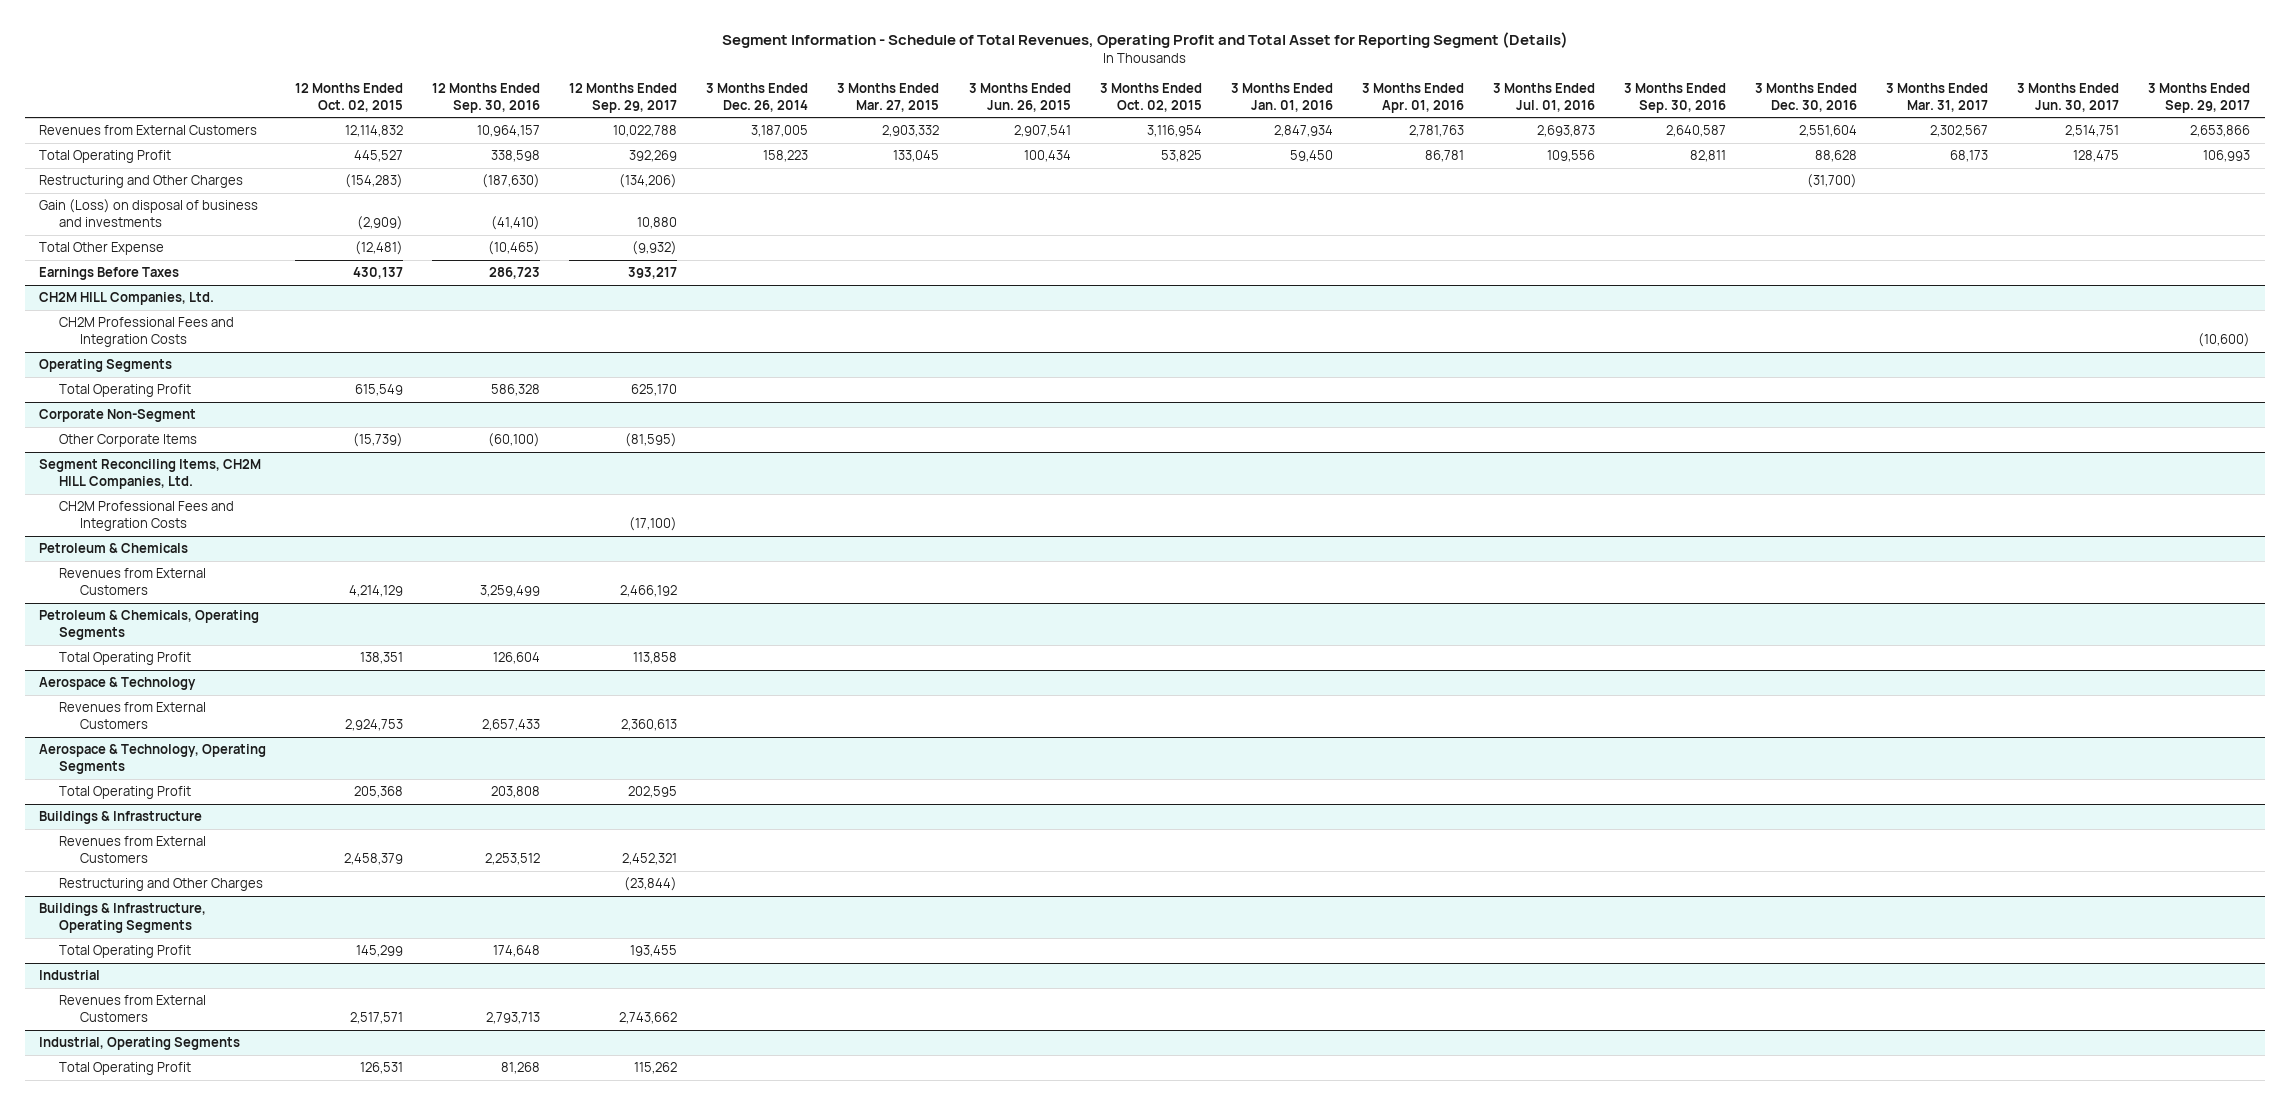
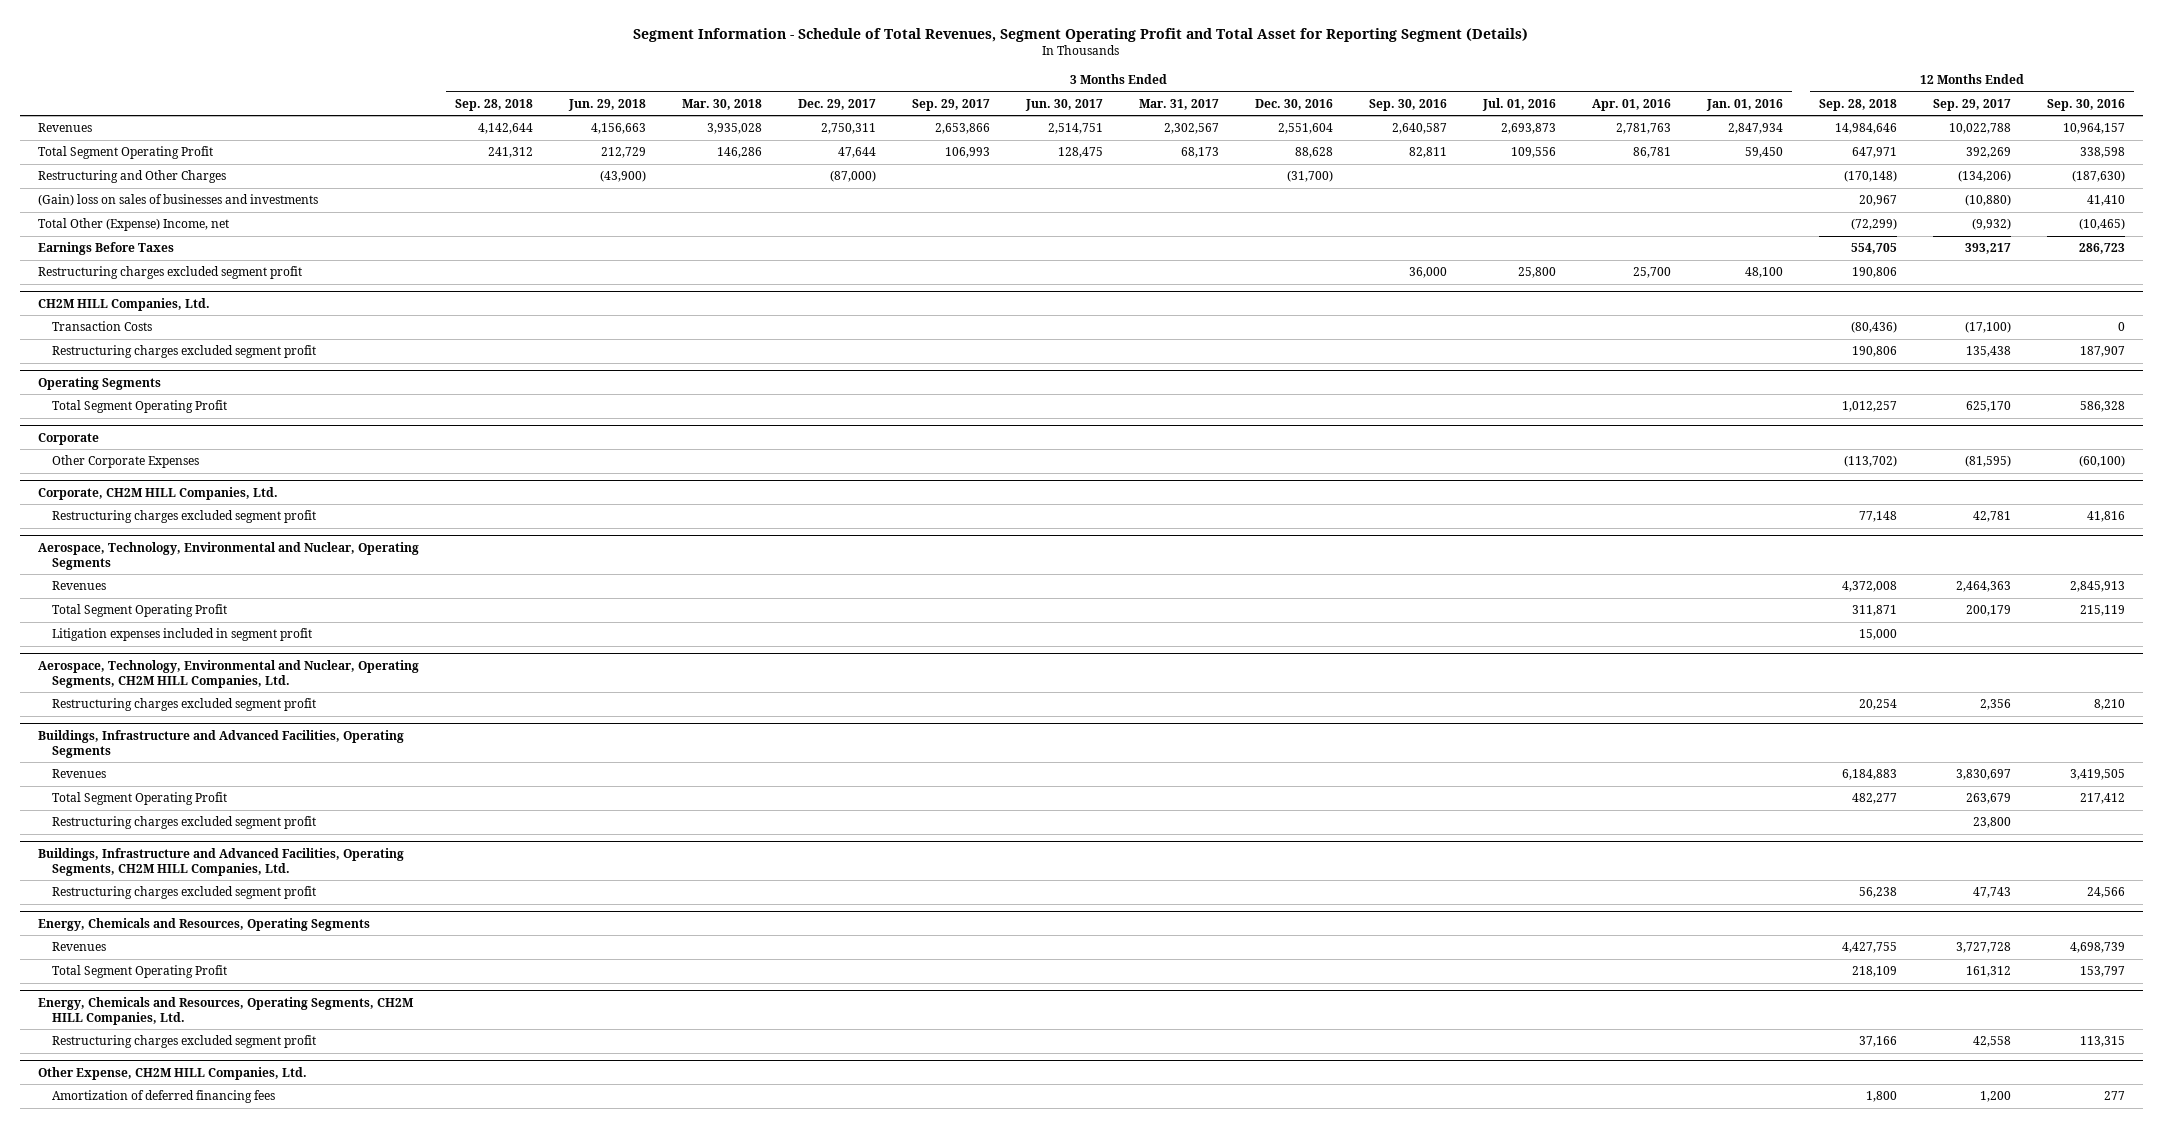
- Segment Information - Schedule of Total Revenues, Operating Profit and Total Asset for Reporting Segment (Details)
+ Segment Information - Schedule of Total Revenues, Segment Operating Profit and Total Asset for Reporting Segment (Details)
- | 12 Months Ended Oct. 02, 2015 | 12 Months Ended Sep. 30, 2016 | 12 Months Ended Sep. 29, 2017 | 3 Months Ended Dec. 26, 2014 | 3 Months Ended Mar. 27, 2015 | 3 Months Ended Jun. 26, 2015 | 3 Months Ended Oct. 02, 2015 | 3 Months Ended Jan. 01, 2016 | 3 Months Ended Apr. 01, 2016 | 3 Months Ended Jul. 01, 2016 | 3 Months Ended Sep. 30, 2016 | 3 Months Ended Dec. 30, 2016 | 3 Months Ended Mar. 31, 2017 | 3 Months Ended Jun. 30, 2017 | 3 Months Ended Sep. 29, 2017
+ | 3 Months Ended Sep. 28, 2018 | 3 Months Ended Jun. 29, 2018 | 3 Months Ended Mar. 30, 2018 | 3 Months Ended Dec. 29, 2017 | 3 Months Ended Sep. 29, 2017 | 3 Months Ended Jun. 30, 2017 | 3 Months Ended Mar. 31, 2017 | 3 Months Ended Dec. 30, 2016 | 3 Months Ended Sep. 30, 2016 | 3 Months Ended Jul. 01, 2016 | 3 Months Ended Apr. 01, 2016 | 3 Months Ended Jan. 01, 2016 | 12 Months Ended Sep. 28, 2018 | 12 Months Ended Sep. 29, 2017 | 12 Months Ended Sep. 30, 2016
- Revenues from External Customers | 12,114,832 | 10,964,157 | 10,022,788 | 3,187,005 | 2,903,332 | 2,907,541 | 3,116,954 | 2,847,934 | 2,781,763 | 2,693,873 | 2,640,587 | 2,551,604 | 2,302,567 | 2,514,751 | 2,653,866
- Total Operating Profit | 445,527 | 338,598 | 392,269 | 158,223 | 133,045 | 100,434 | 53,825 | 59,450 | 86,781 | 109,556 | 82,811 | 88,628 | 68,173 | 128,475 | 106,993
+ Revenues | 4,142,644 | 4,156,663 | 3,935,028 | 2,750,311 | 2,653,866 | 2,514,751 | 2,302,567 | 2,551,604 | 2,640,587 | 2,693,873 | 2,781,763 | 2,847,934 | 14,984,646 | 10,022,788 | 10,964,157
+ Total Segment Operating Profit | 241,312 | 212,729 | 146,286 | 47,644 | 106,993 | 128,475 | 68,173 | 88,628 | 82,811 | 109,556 | 86,781 | 59,450 | 647,971 | 392,269 | 338,598
- Gain (Loss) on disposal of business and investments | (2,909) | (41,410) | 10,880 | | | | | | | | | | | |
- Total Other Expense | (12,481) | (10,465) | (9,932) | | | | | | | | | | | |
+ (Gain) loss on sales of businesses and investments | | | | | | | | | | | | | 20,967 | (10,880) | 41,410
+ Total Other (Expense) Income, net | | | | | | | | | | | | | (72,299) | (9,932) | (10,465)
+ Restructuring charges excluded segment profit | | | | | | | | | 36,000 | 25,800 | 25,700 | 48,100 | 190,806 | |
@ CH2M HILL Companies, Ltd.
- CH2M Professional Fees and Integration Costs | | | | | | | | | | | | | | | (10,600)
+ Transaction Costs | | | | | | | | | | | | | (80,436) | (17,100) | 0
+ Restructuring charges excluded segment profit | | | | | | | | | | | | | 190,806 | 135,438 | 187,907
@ Operating Segments
- Total Operating Profit | 615,549 | 586,328 | 625,170 | | | | | | | | | | | |
- Corporate Non-Segment
- Other Corporate Items | (15,739) | (60,100) | (81,595) | | | | | | | | | | | |
- Segment Reconciling Items, CH2M HILL Companies, Ltd.
- CH2M Professional Fees and Integration Costs | | | (17,100) | | | | | | | | | | | |
- Petroleum & Chemicals
- Revenues from External Customers | 4,214,129 | 3,259,499 | 2,466,192 | | | | | | | | | | | |
- Petroleum & Chemicals, Operating Segments
- Total Operating Profit | 138,351 | 126,604 | 113,858 | | | | | | | | | | | |
- Aerospace & Technology
- Revenues from External Customers | 2,924,753 | 2,657,433 | 2,360,613 | | | | | | | | | | | |
- Aerospace & Technology, Operating Segments
- Total Operating Profit | 205,368 | 203,808 | 202,595 | | | | | | | | | | | |
- Buildings & Infrastructure
- Revenues from External Customers | 2,458,379 | 2,253,512 | 2,452,321 | | | | | | | | | | | |
- Restructuring and Other Charges | | | (23,844) | | | | | | | | | | | |
- Buildings & Infrastructure, Operating Segments
- Total Operating Profit | 145,299 | 174,648 | 193,455 | | | | | | | | | | | |
- Industrial
- Revenues from External Customers | 2,517,571 | 2,793,713 | 2,743,662 | | | | | | | | | | | |
- Industrial, Operating Segments
- Total Operating Profit | 126,531 | 81,268 | 115,262 | | | | | | | | | | | |
@ Operating Segments
+ Total Segment Operating Profit | | | | | | | | | | | | | 1,012,257 | 625,170 | 586,328
+ Corporate
+ Other Corporate Expenses | | | | | | | | | | | | | (113,702) | (81,595) | (60,100)
+ Corporate, CH2M HILL Companies, Ltd.
+ Restructuring charges excluded segment profit | | | | | | | | | | | | | 77,148 | 42,781 | 41,816
+ Aerospace, Technology, Environmental and Nuclear, Operating Segments
+ Revenues | | | | | | | | | | | | | 4,372,008 | 2,464,363 | 2,845,913
+ Total Segment Operating Profit | | | | | | | | | | | | | 311,871 | 200,179 | 215,119
+ Litigation expenses included in segment profit | | | | | | | | | | | | | 15,000 | |
+ Aerospace, Technology, Environmental and Nuclear, Operating Segments, CH2M HILL Companies, Ltd.
+ Restructuring charges excluded segment profit | | | | | | | | | | | | | 20,254 | 2,356 | 8,210
+ Buildings, Infrastructure and Advanced Facilities, Operating Segments
+ Revenues | | | | | | | | | | | | | 6,184,883 | 3,830,697 | 3,419,505
+ Total Segment Operating Profit | | | | | | | | | | | | | 482,277 | 263,679 | 217,412
+ Restructuring charges excluded segment profit | | | | | | | | | | | | | | 23,800 |
+ Buildings, Infrastructure and Advanced Facilities, Operating Segments, CH2M HILL Companies, Ltd.
+ Restructuring charges excluded segment profit | | | | | | | | | | | | | 56,238 | 47,743 | 24,566
+ Energy, Chemicals and Resources, Operating Segments
+ Revenues | | | | | | | | | | | | | 4,427,755 | 3,727,728 | 4,698,739
+ Total Segment Operating Profit | | | | | | | | | | | | | 218,109 | 161,312 | 153,797
+ Energy, Chemicals and Resources, Operating Segments, CH2M HILL Companies, Ltd.
+ Restructuring charges excluded segment profit | | | | | | | | | | | | | 37,166 | 42,558 | 113,315
+ Other Expense, CH2M HILL Companies, Ltd.
+ Amortization of deferred financing fees | | | | | | | | | | | | | 1,800 | 1,200 | 277

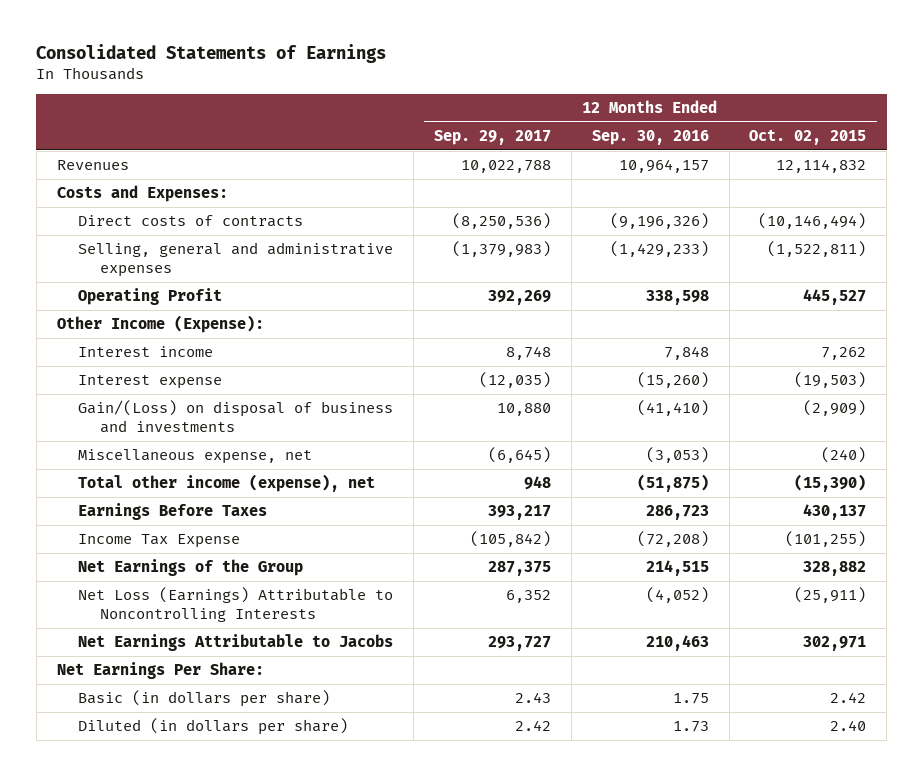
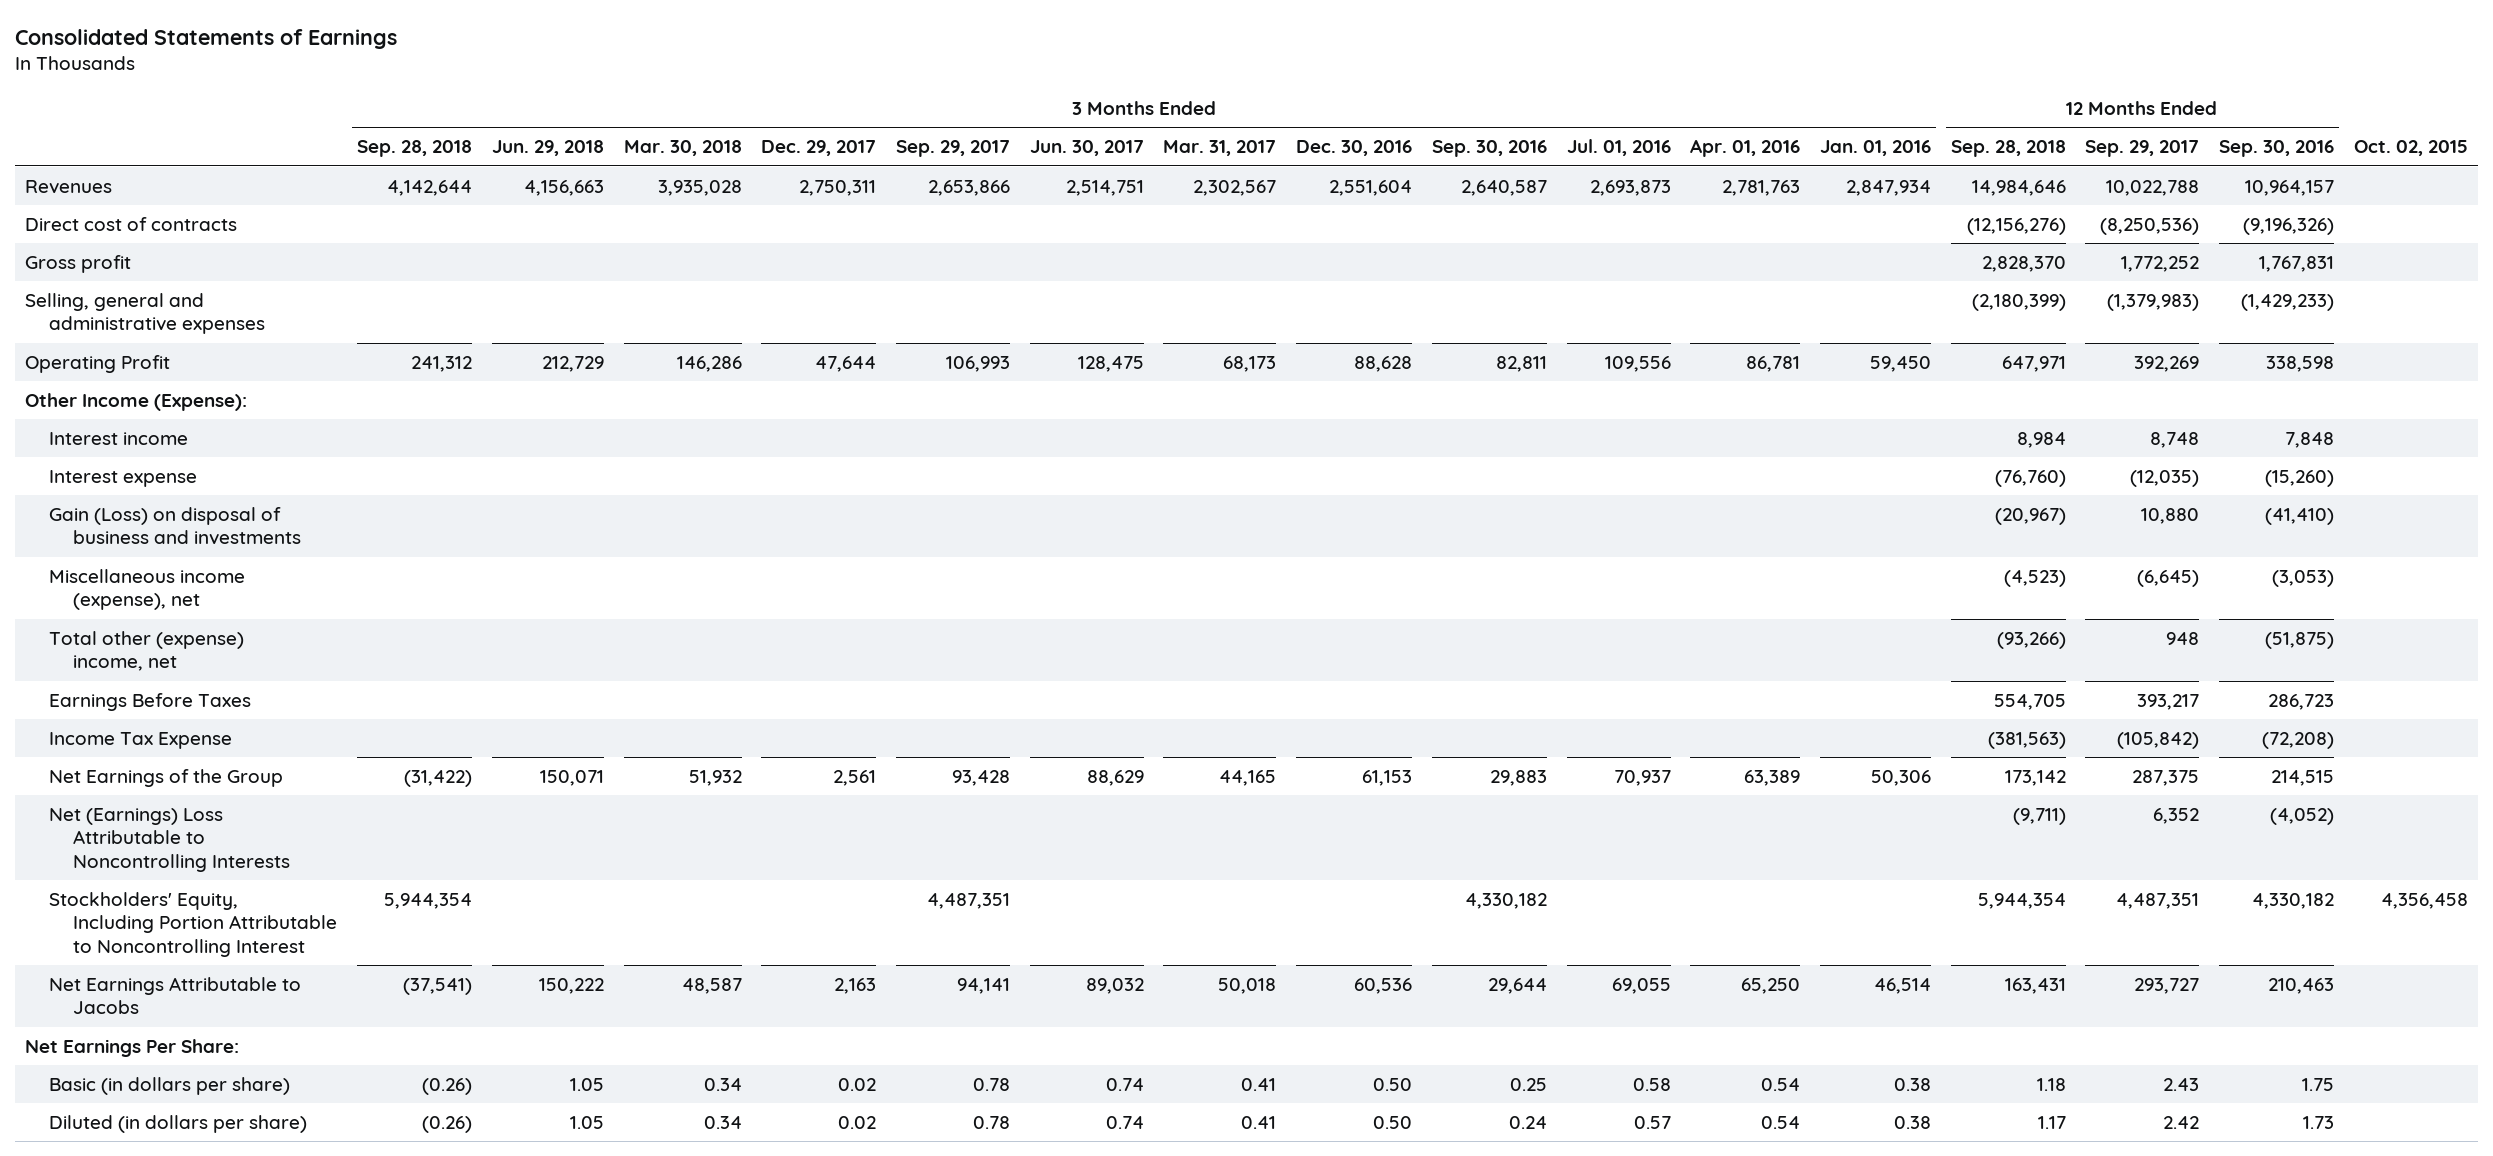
- | 12 Months Ended Sep. 29, 2017 | 12 Months Ended Sep. 30, 2016 | 12 Months Ended Oct. 02, 2015
+ | 3 Months Ended Sep. 28, 2018 | 3 Months Ended Jun. 29, 2018 | 3 Months Ended Mar. 30, 2018 | 3 Months Ended Dec. 29, 2017 | 3 Months Ended Sep. 29, 2017 | 3 Months Ended Jun. 30, 2017 | 3 Months Ended Mar. 31, 2017 | 3 Months Ended Dec. 30, 2016 | 3 Months Ended Sep. 30, 2016 | 3 Months Ended Jul. 01, 2016 | 3 Months Ended Apr. 01, 2016 | 3 Months Ended Jan. 01, 2016 | 12 Months Ended Sep. 28, 2018 | 12 Months Ended Sep. 29, 2017 | 12 Months Ended Sep. 30, 2016 | Oct. 02, 2015
- Costs and Expenses:
- Direct costs of contracts | (8,250,536) | (9,196,326) | (10,146,494)
+ Direct cost of contracts | | | | | | | | | | | | | (12,156,276) | (8,250,536) | (9,196,326) |
+ Gross profit | | | | | | | | | | | | | 2,828,370 | 1,772,252 | 1,767,831 |
- Gain/(Loss) on disposal of business and investments | 10,880 | (41,410) | (2,909)
- Miscellaneous expense, net | (6,645) | (3,053) | (240)
- Total other income (expense), net | 948 | (51,875) | (15,390)
+ Gain (Loss) on disposal of business and investments | | | | | | | | | | | | | (20,967) | 10,880 | (41,410) |
+ Miscellaneous income (expense), net | | | | | | | | | | | | | (4,523) | (6,645) | (3,053) |
+ Total other (expense) income, net | | | | | | | | | | | | | (93,266) | 948 | (51,875) |
- Net Loss (Earnings) Attributable to Noncontrolling Interests | 6,352 | (4,052) | (25,911)
+ Net (Earnings) Loss Attributable to Noncontrolling Interests | | | | | | | | | | | | | (9,711) | 6,352 | (4,052) |
+ Stockholders' Equity, Including Portion Attributable to Noncontrolling Interest | 5,944,354 | | | | 4,487,351 | | | | 4,330,182 | | | | 5,944,354 | 4,487,351 | 4,330,182 | 4,356,458

